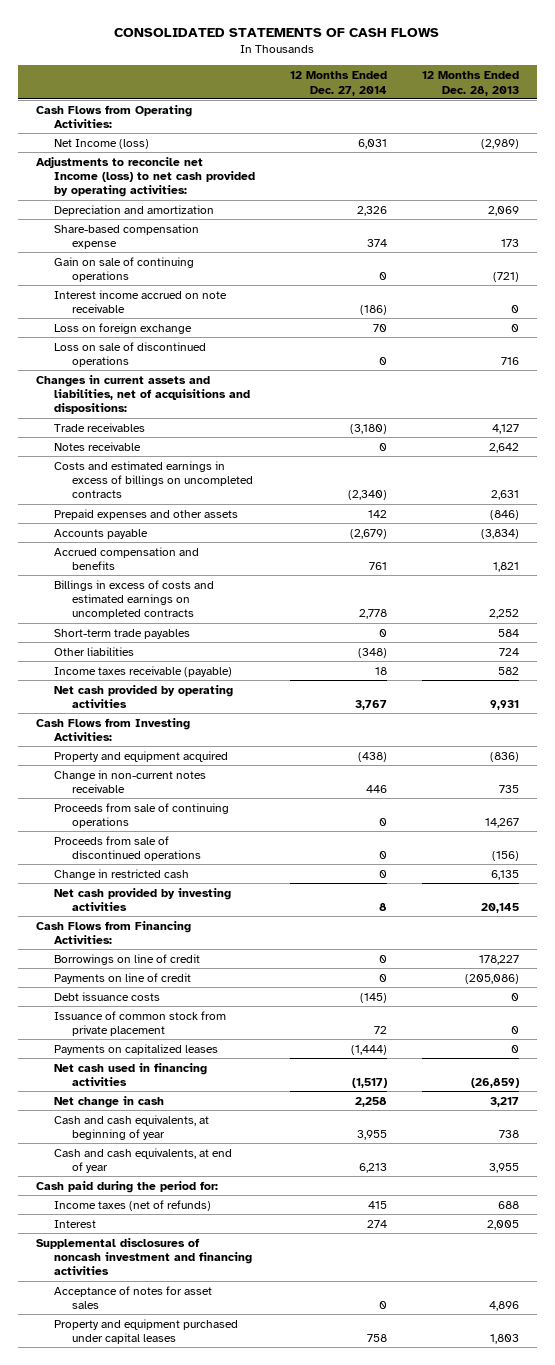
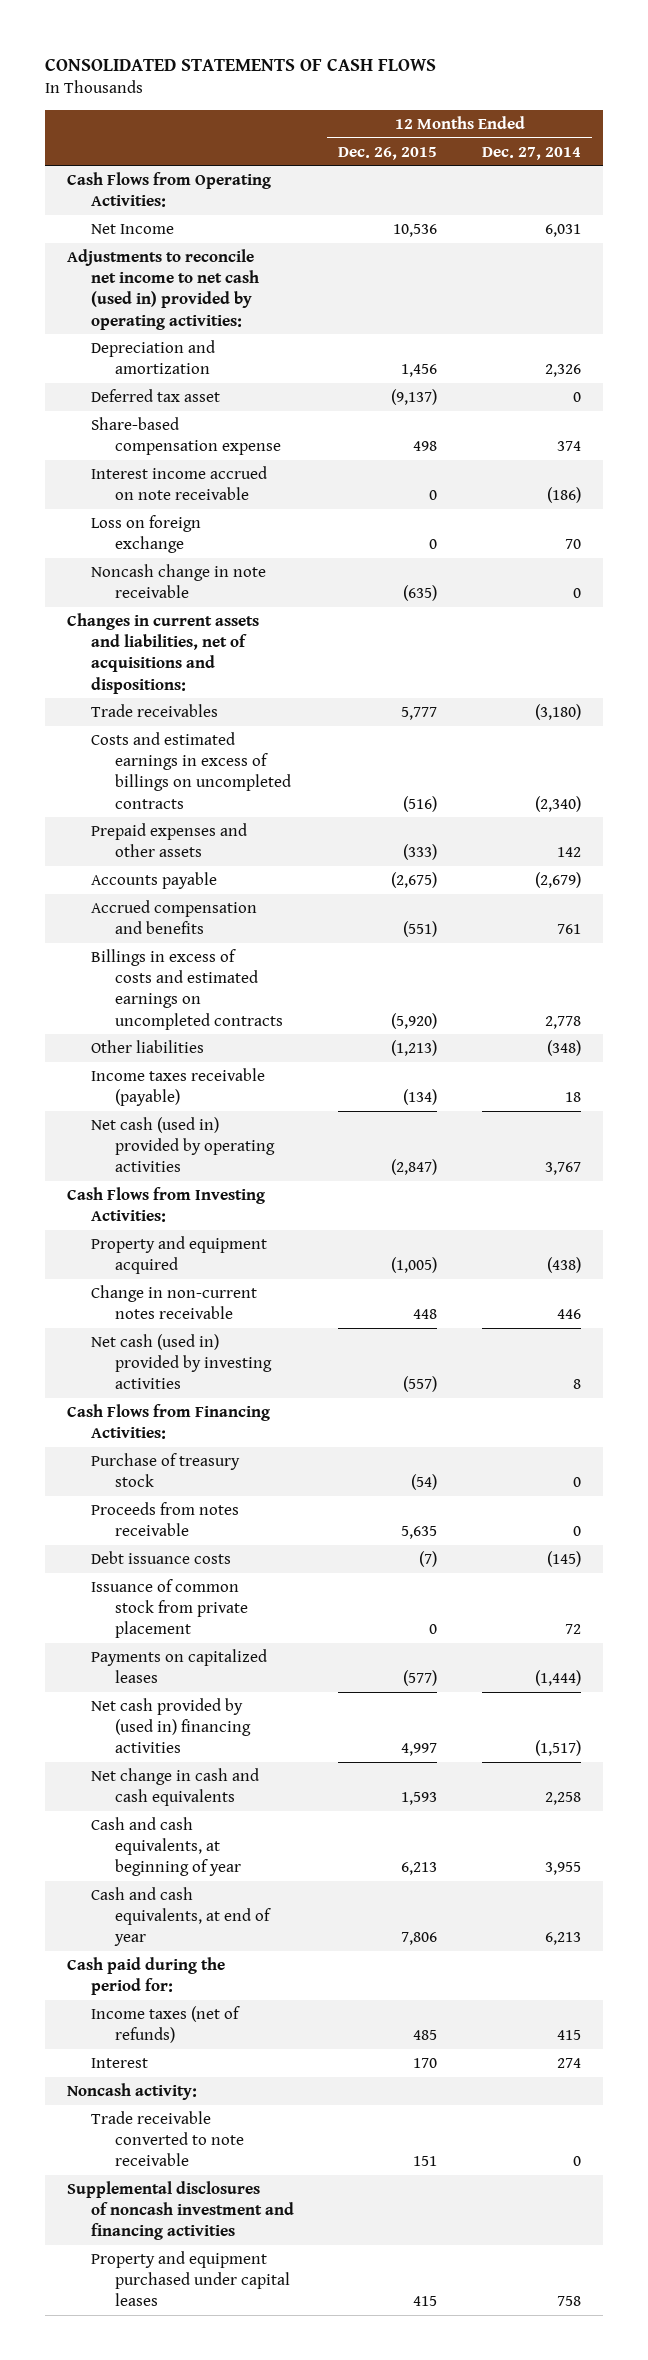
- | 12 Months Ended Dec. 27, 2014 | 12 Months Ended Dec. 28, 2013
+ | 12 Months Ended Dec. 26, 2015 | 12 Months Ended Dec. 27, 2014
- Net Income (loss) | 6,031 | (2,989)
- Adjustments to reconcile net Income (loss) to net cash provided by operating activities:
+ Net Income | 10,536 | 6,031
+ Adjustments to reconcile net income to net cash (used in) provided by operating activities:
+ Deferred tax asset | (9,137) | 0
- Gain on sale of continuing operations | 0 | (721)
- Loss on sale of discontinued operations | 0 | 716
+ Noncash change in note receivable | (635) | 0
- Notes receivable | 0 | 2,642
- Short-term trade payables | 0 | 584
- Net cash provided by operating activities | 3,767 | 9,931
+ Net cash (used in) provided by operating activities | (2,847) | 3,767
- Proceeds from sale of continuing operations | 0 | 14,267
- Proceeds from sale of discontinued operations | 0 | (156)
- Change in restricted cash | 0 | 6,135
- Net cash provided by investing activities | 8 | 20,145
+ Net cash (used in) provided by investing activities | (557) | 8
- Borrowings on line of credit | 0 | 178,227
- Payments on line of credit | 0 | (205,086)
+ Purchase of treasury stock | (54) | 0
+ Proceeds from notes receivable | 5,635 | 0
- Net cash used in financing activities | (1,517) | (26,859)
- Net change in cash | 2,258 | 3,217
+ Net cash provided by (used in) financing activities | 4,997 | (1,517)
+ Net change in cash and cash equivalents | 1,593 | 2,258
+ Noncash activity:
+ Trade receivable converted to note receivable | 151 | 0
- Acceptance of notes for asset sales | 0 | 4,896

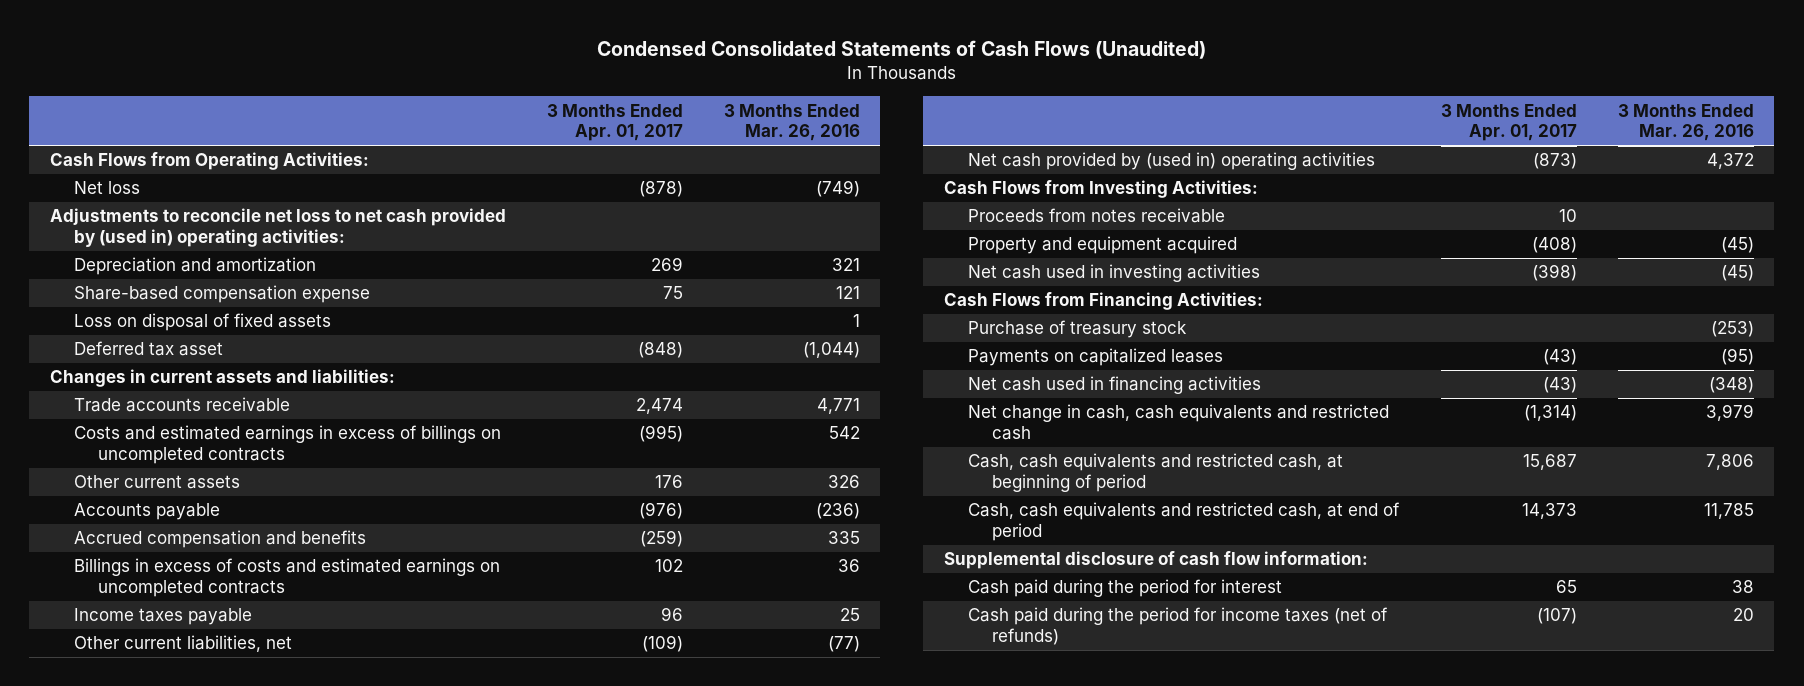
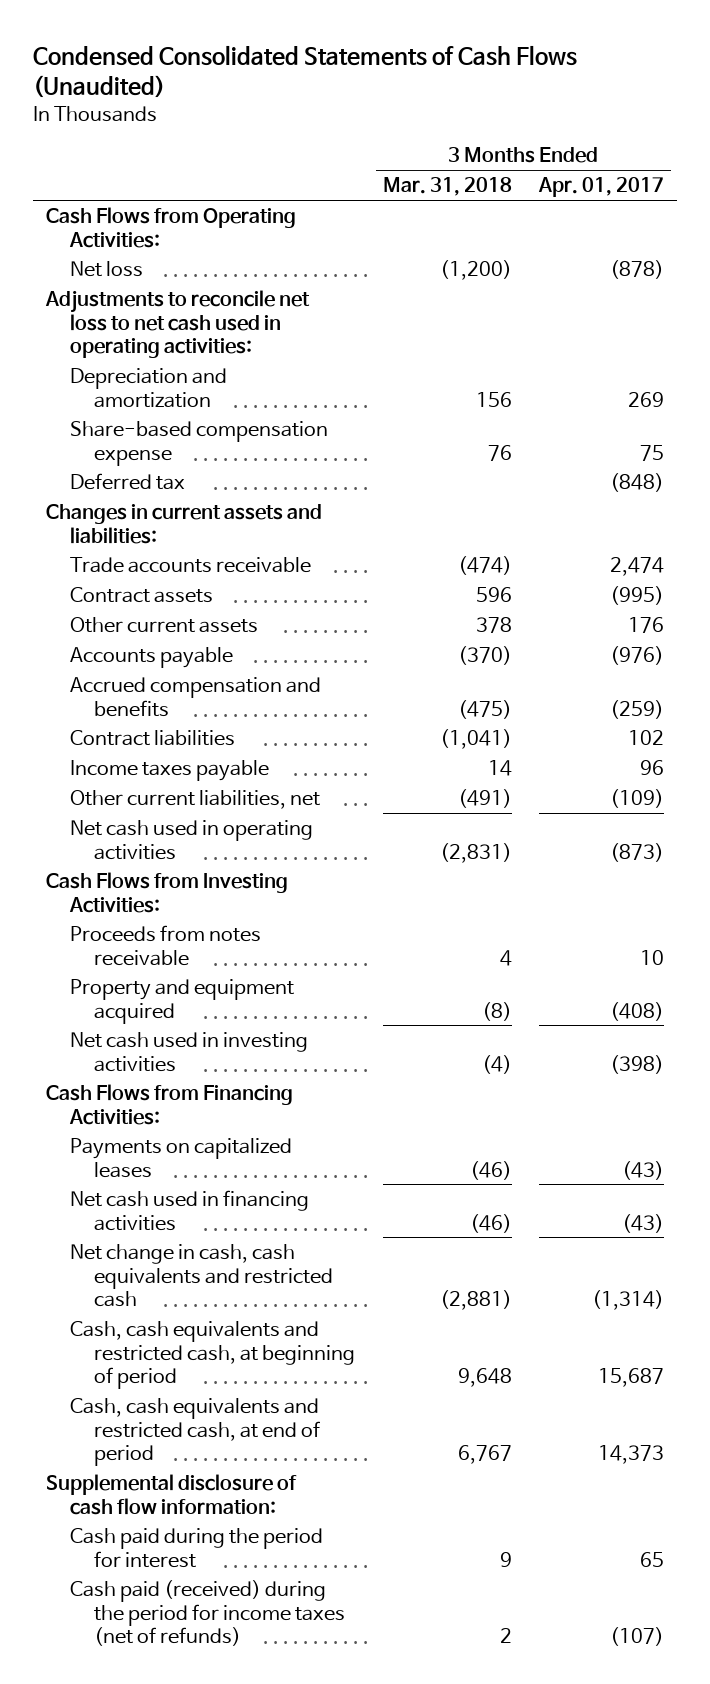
- | 3 Months Ended Apr. 01, 2017 | 3 Months Ended Mar. 26, 2016
+ | 3 Months Ended Mar. 31, 2018 | 3 Months Ended Apr. 01, 2017
- Adjustments to reconcile net loss to net cash provided by (used in) operating activities:
+ Adjustments to reconcile net loss to net cash used in operating activities:
- Loss on disposal of fixed assets | | 1
- Deferred tax asset | (848) | (1,044)
+ Deferred tax | | (848)
- Costs and estimated earnings in excess of billings on uncompleted contracts | (995) | 542
+ Contract assets | 596 | (995)
- Billings in excess of costs and estimated earnings on uncompleted contracts | 102 | 36
+ Contract liabilities | (1,041) | 102
- Net cash provided by (used in) operating activities | (873) | 4,372
+ Net cash used in operating activities | (2,831) | (873)
- Purchase of treasury stock | | (253)
- Cash paid during the period for income taxes (net of refunds) | (107) | 20
+ Cash paid (received) during the period for income taxes (net of refunds) | 2 | (107)

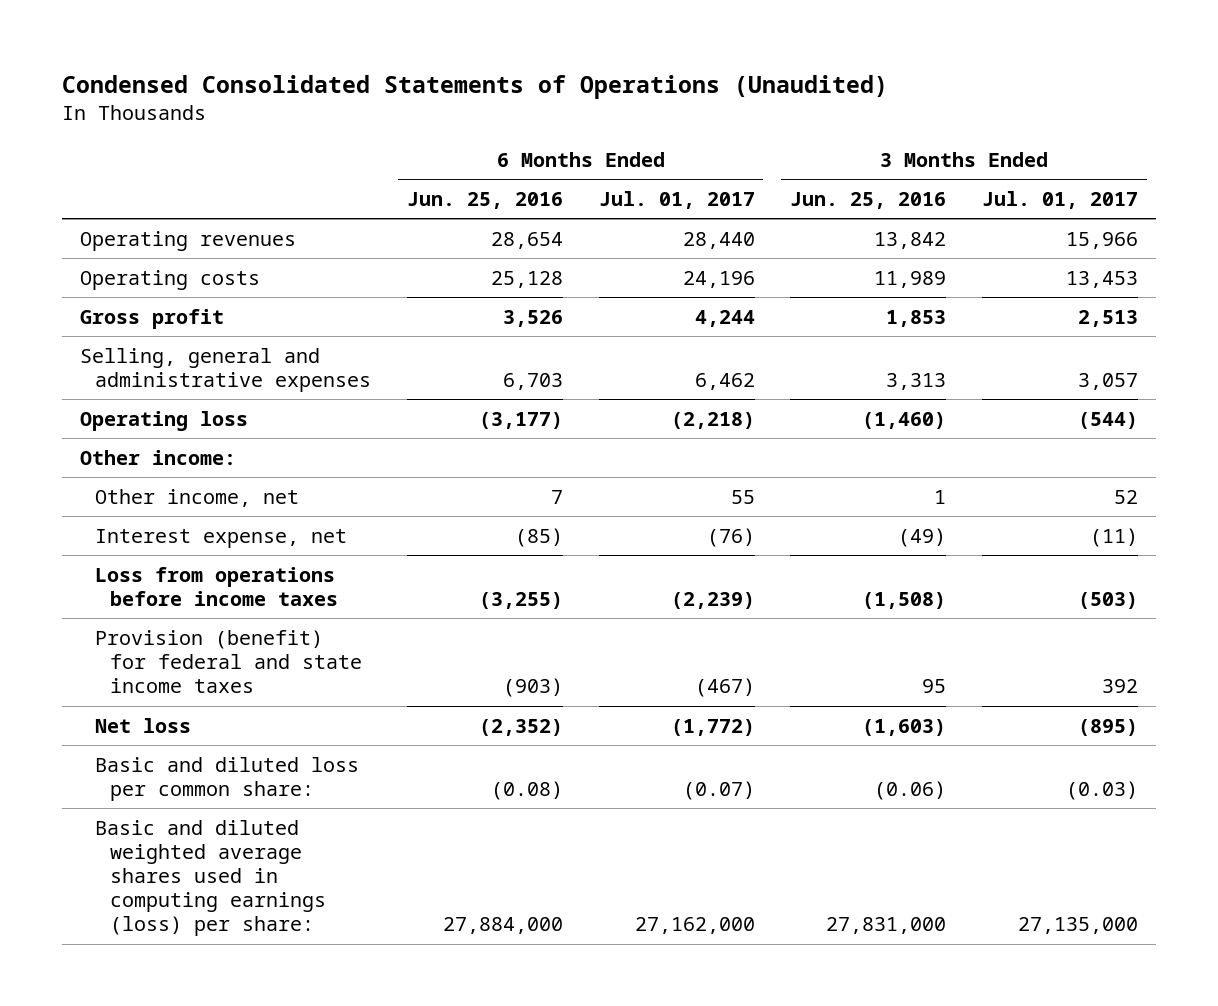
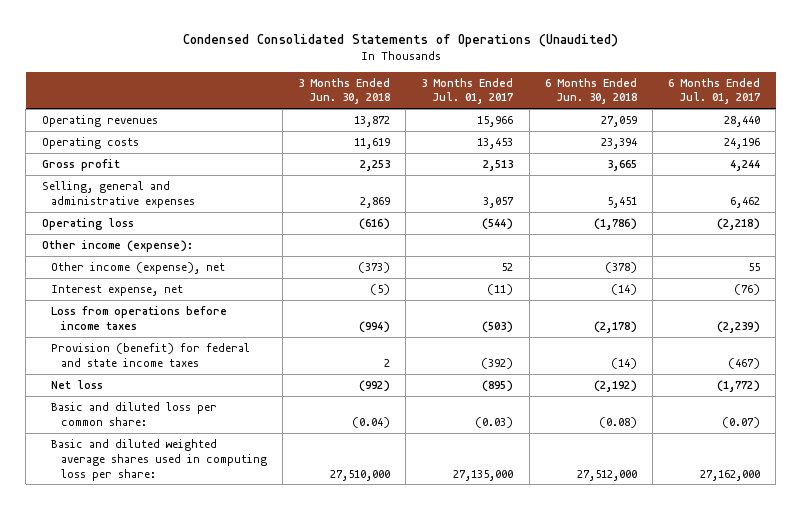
- | 6 Months Ended Jun. 25, 2016 | 6 Months Ended Jul. 01, 2017 | 3 Months Ended Jun. 25, 2016 | 3 Months Ended Jul. 01, 2017
+ | 3 Months Ended Jun. 30, 2018 | 3 Months Ended Jul. 01, 2017 | 6 Months Ended Jun. 30, 2018 | 6 Months Ended Jul. 01, 2017
- Other income:
- Other income, net | 7 | 55 | 1 | 52
+ Other income (expense):
+ Other income (expense), net | (373) | 52 | (378) | 55
- Provision (benefit) for federal and state income taxes | (903) | (467) | 95 | 392
+ Provision (benefit) for federal and state income taxes | 2 | (392) | (14) | (467)
- Basic and diluted weighted average shares used in computing earnings (loss) per share: | 27,884,000 | 27,162,000 | 27,831,000 | 27,135,000
+ Basic and diluted weighted average shares used in computing loss per share: | 27,510,000 | 27,135,000 | 27,512,000 | 27,162,000

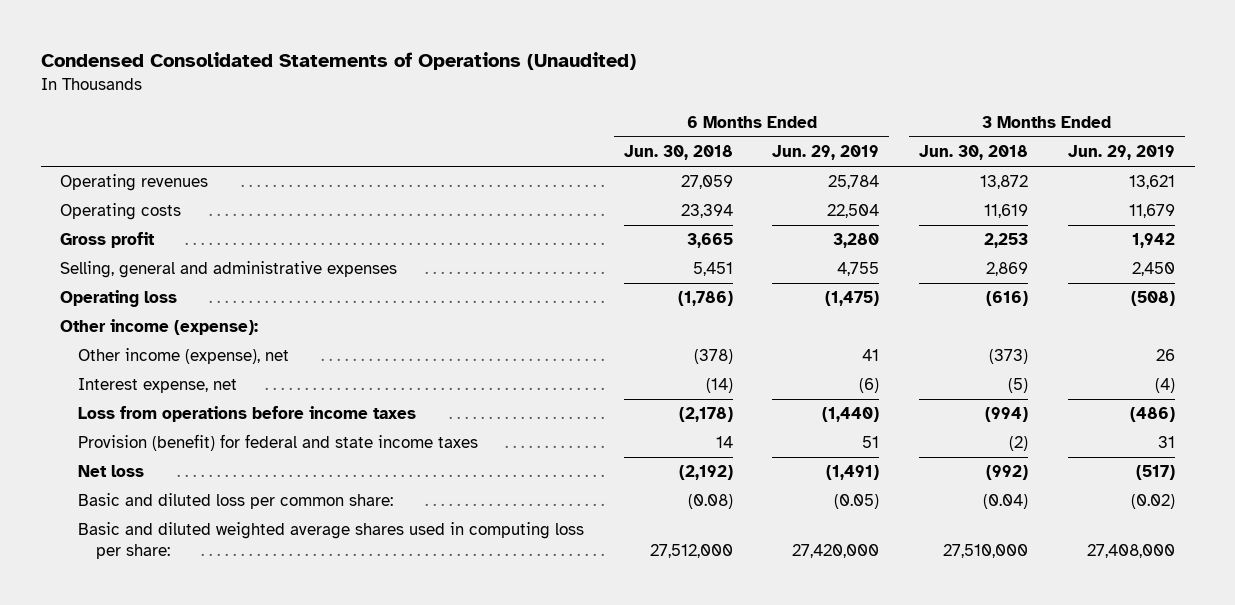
- | 3 Months Ended Jun. 30, 2018 | 3 Months Ended Jul. 01, 2017 | 6 Months Ended Jun. 30, 2018 | 6 Months Ended Jul. 01, 2017
+ | 6 Months Ended Jun. 30, 2018 | 6 Months Ended Jun. 29, 2019 | 3 Months Ended Jun. 30, 2018 | 3 Months Ended Jun. 29, 2019
- Provision (benefit) for federal and state income taxes | 2 | (392) | (14) | (467)
+ Provision (benefit) for federal and state income taxes | 14 | 51 | (2) | 31

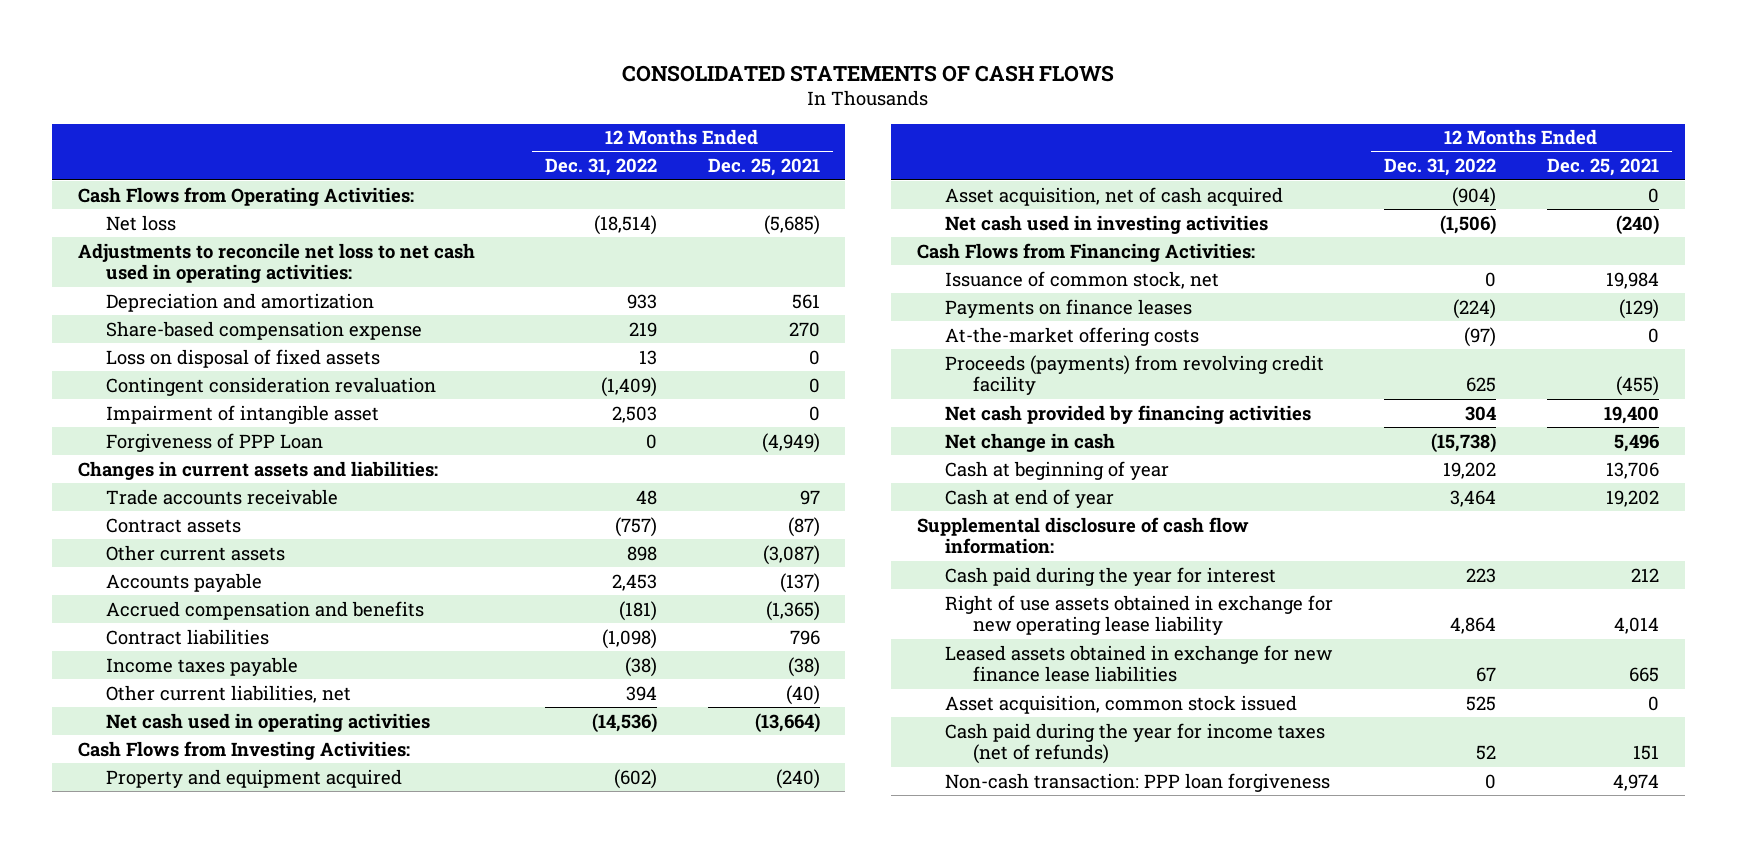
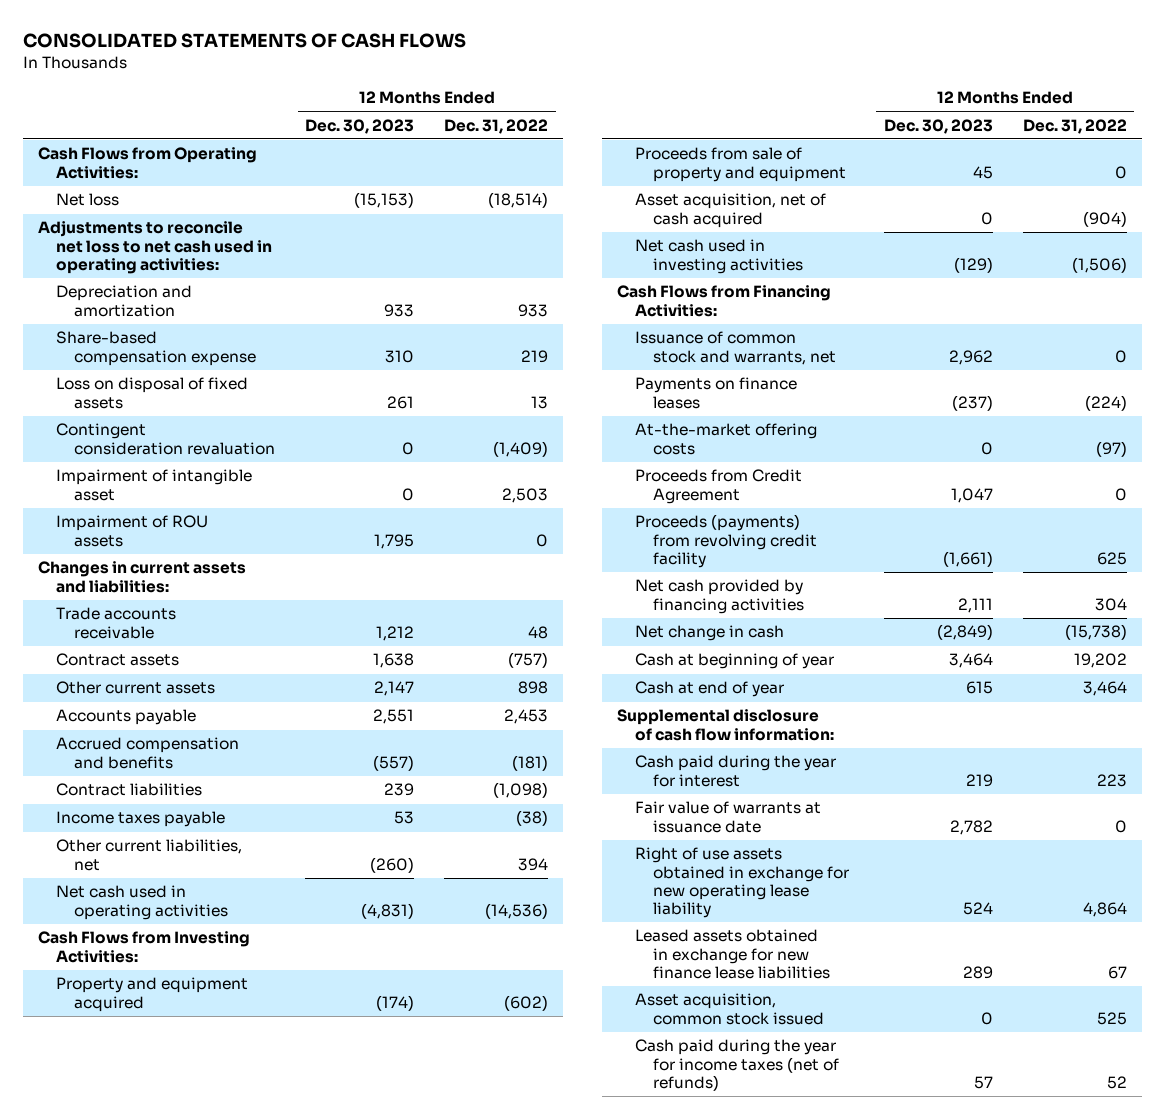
- | 12 Months Ended Dec. 31, 2022 | 12 Months Ended Dec. 25, 2021
+ | 12 Months Ended Dec. 30, 2023 | 12 Months Ended Dec. 31, 2022
- Forgiveness of PPP Loan | 0 | (4,949)
+ Impairment of ROU assets | 1,795 | 0
+ Proceeds from sale of property and equipment | 45 | 0
- Issuance of common stock, net | 0 | 19,984
+ Issuance of common stock and warrants, net | 2,962 | 0
+ Proceeds from Credit Agreement | 1,047 | 0
+ Fair value of warrants at issuance date | 2,782 | 0
- Non-cash transaction: PPP loan forgiveness | 0 | 4,974

